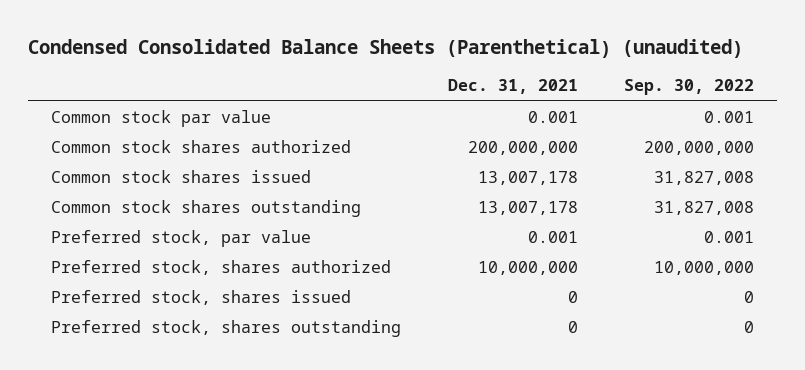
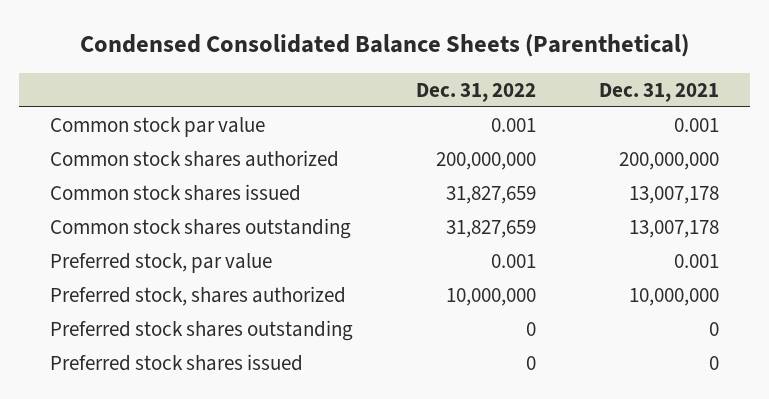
- Condensed Consolidated Balance Sheets (Parenthetical) (unaudited)
+ Condensed Consolidated Balance Sheets (Parenthetical)
- | Dec. 31, 2021 | Sep. 30, 2022
+ | Dec. 31, 2022 | Dec. 31, 2021
- Preferred stock, shares issued | 0 | 0
- Preferred stock, shares outstanding | 0 | 0
+ Preferred stock shares outstanding | 0 | 0
+ Preferred stock shares issued | 0 | 0

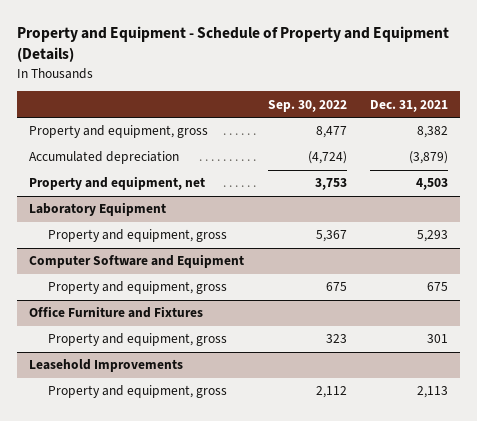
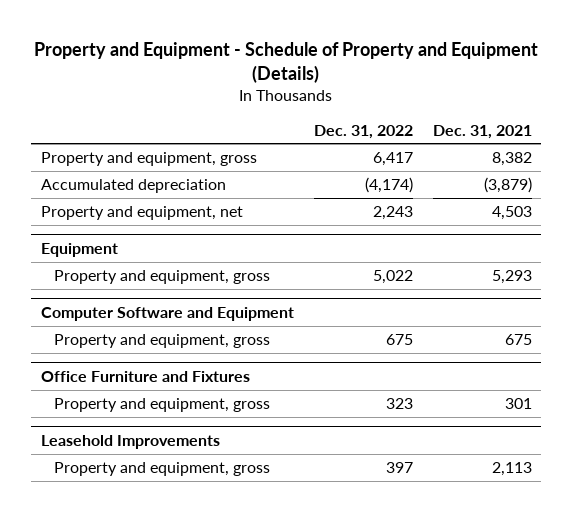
- | Sep. 30, 2022 | Dec. 31, 2021
+ | Dec. 31, 2022 | Dec. 31, 2021
- Laboratory Equipment
+ Equipment

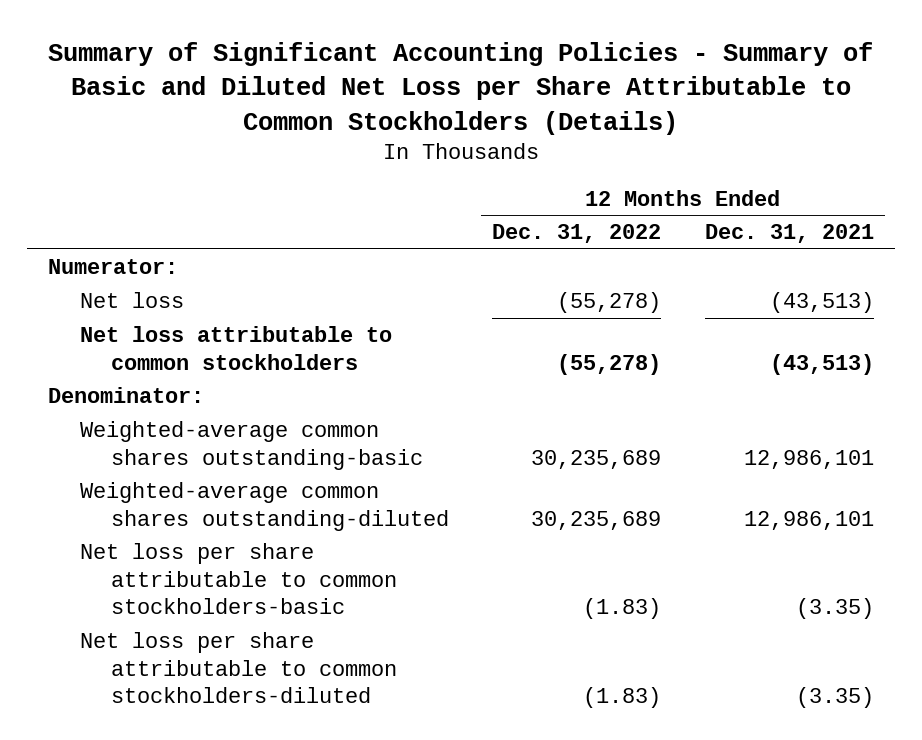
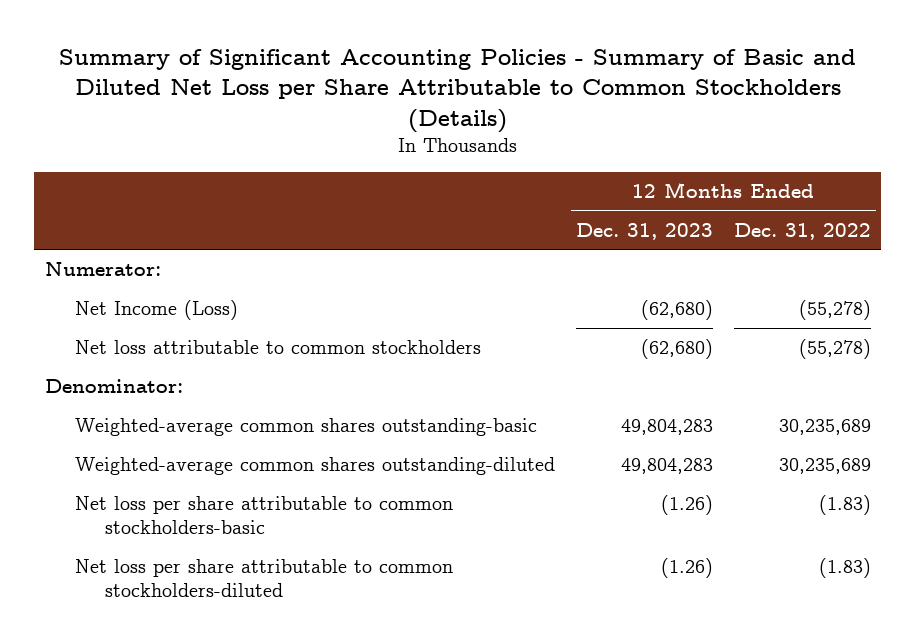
- | 12 Months Ended Dec. 31, 2022 | 12 Months Ended Dec. 31, 2021
+ | 12 Months Ended Dec. 31, 2023 | 12 Months Ended Dec. 31, 2022
- Net loss | (55,278) | (43,513)
+ Net Income (Loss) | (62,680) | (55,278)

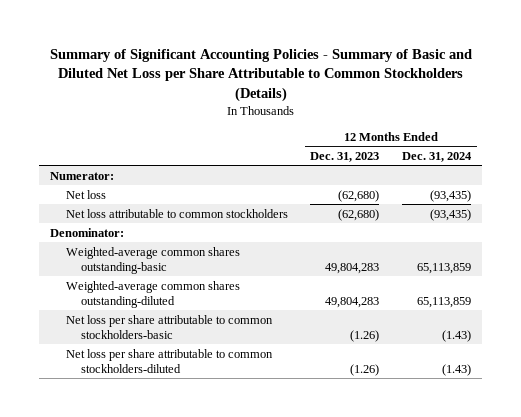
- | 12 Months Ended Dec. 31, 2023 | 12 Months Ended Dec. 31, 2022
+ | 12 Months Ended Dec. 31, 2023 | 12 Months Ended Dec. 31, 2024
- Net Income (Loss) | (62,680) | (55,278)
+ Net loss | (62,680) | (93,435)

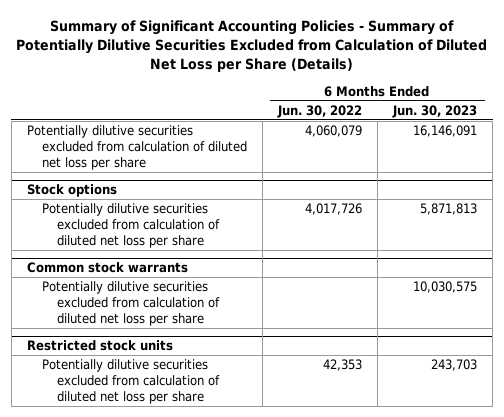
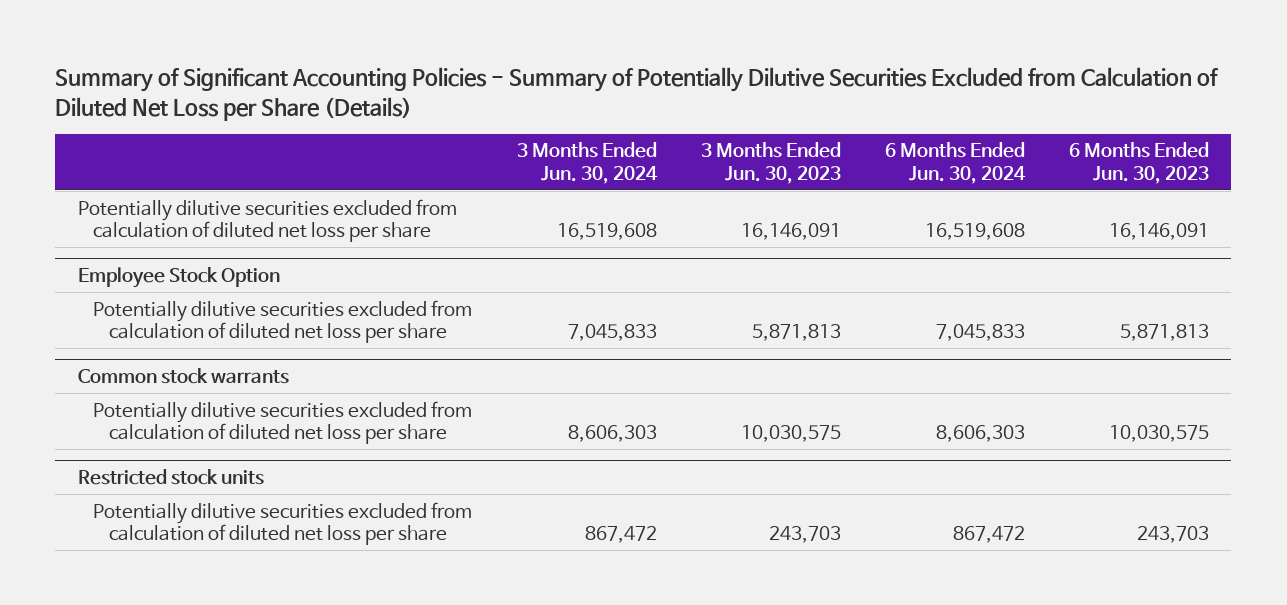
- | 6 Months Ended Jun. 30, 2022 | 6 Months Ended Jun. 30, 2023
+ | 3 Months Ended Jun. 30, 2024 | 3 Months Ended Jun. 30, 2023 | 6 Months Ended Jun. 30, 2024 | 6 Months Ended Jun. 30, 2023
- Stock options
+ Employee Stock Option

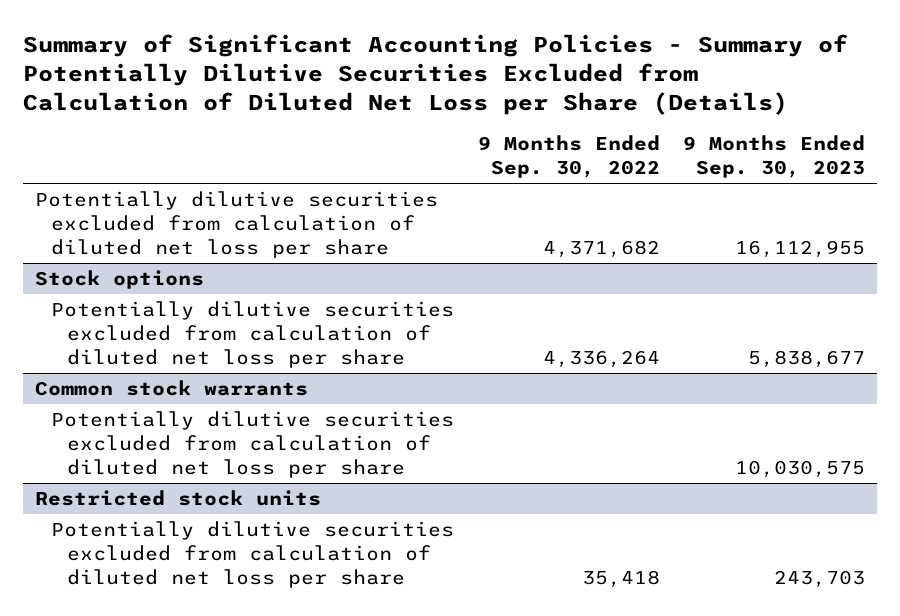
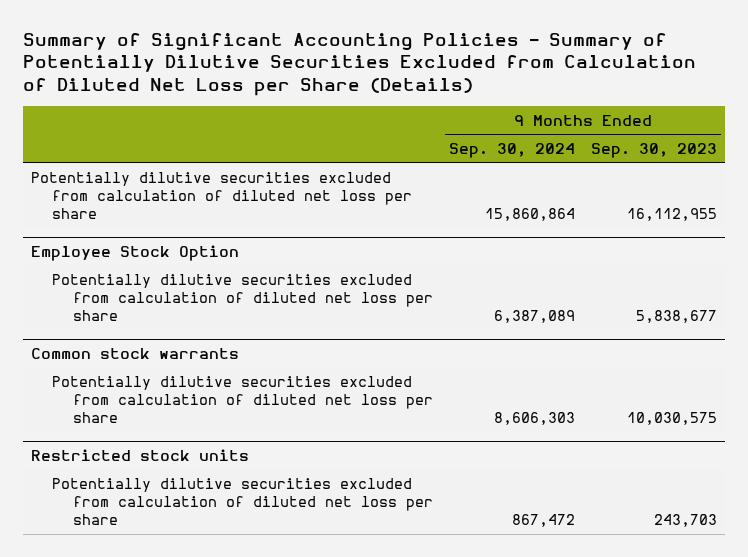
- | 9 Months Ended Sep. 30, 2022 | 9 Months Ended Sep. 30, 2023
+ | 9 Months Ended Sep. 30, 2024 | 9 Months Ended Sep. 30, 2023
- Stock options
+ Employee Stock Option

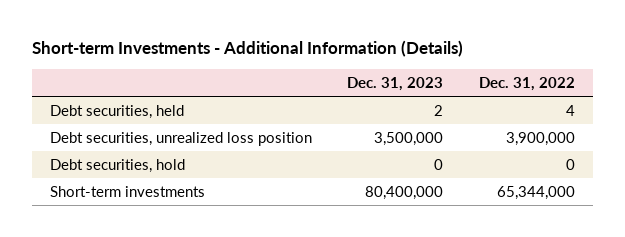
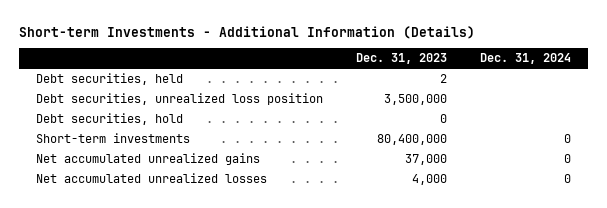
- | Dec. 31, 2023 | Dec. 31, 2022
+ | Dec. 31, 2023 | Dec. 31, 2024
+ Net accumulated unrealized gains | 37,000 | 0
+ Net accumulated unrealized losses | 4,000 | 0

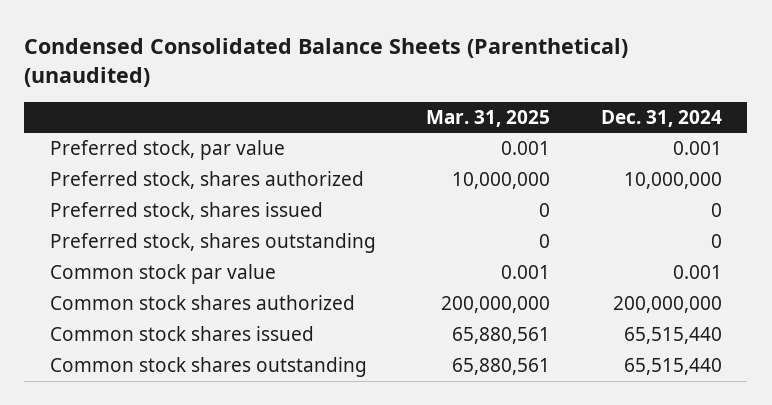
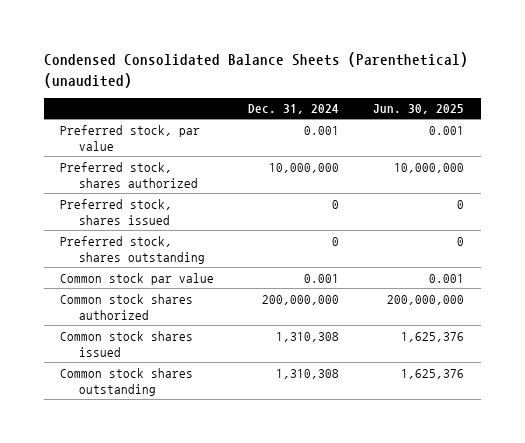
- | Mar. 31, 2025 | Dec. 31, 2024
+ | Dec. 31, 2024 | Jun. 30, 2025
- Common stock shares issued | 65,880,561 | 65,515,440
- Common stock shares outstanding | 65,880,561 | 65,515,440
+ Common stock shares issued | 1,310,308 | 1,625,376
+ Common stock shares outstanding | 1,310,308 | 1,625,376

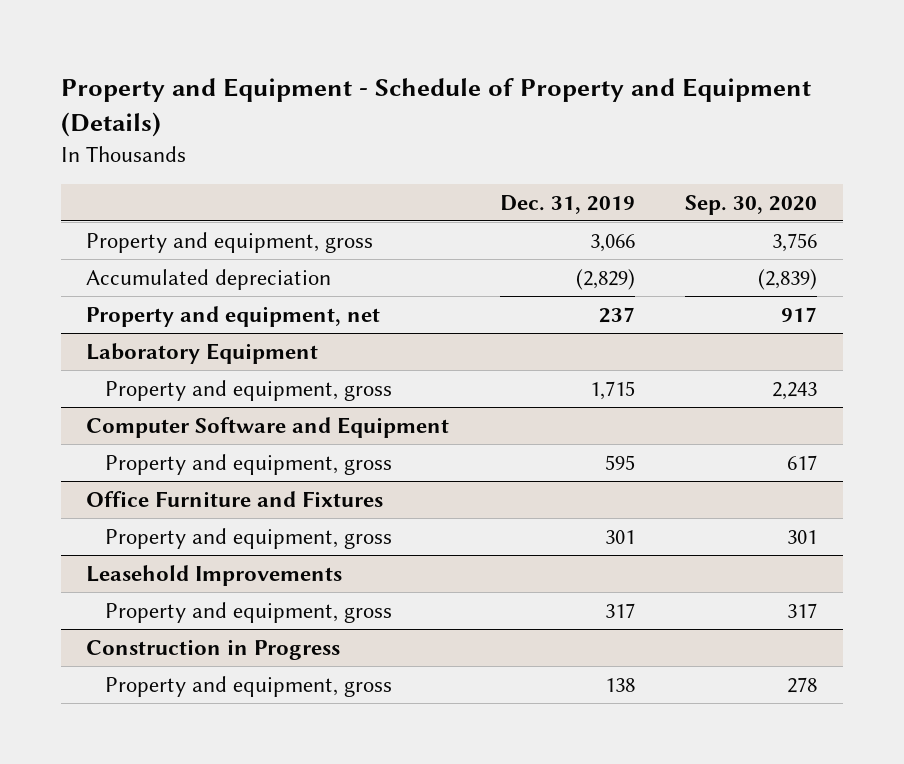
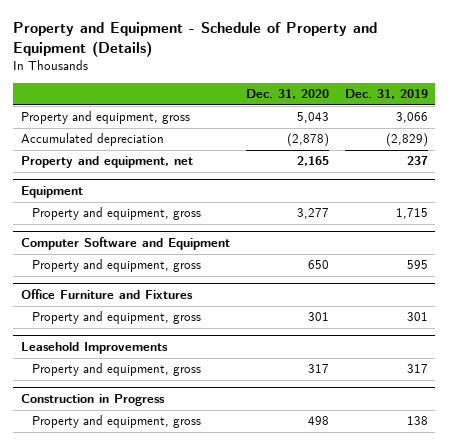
- | Dec. 31, 2019 | Sep. 30, 2020
+ | Dec. 31, 2020 | Dec. 31, 2019
- Laboratory Equipment
+ Equipment

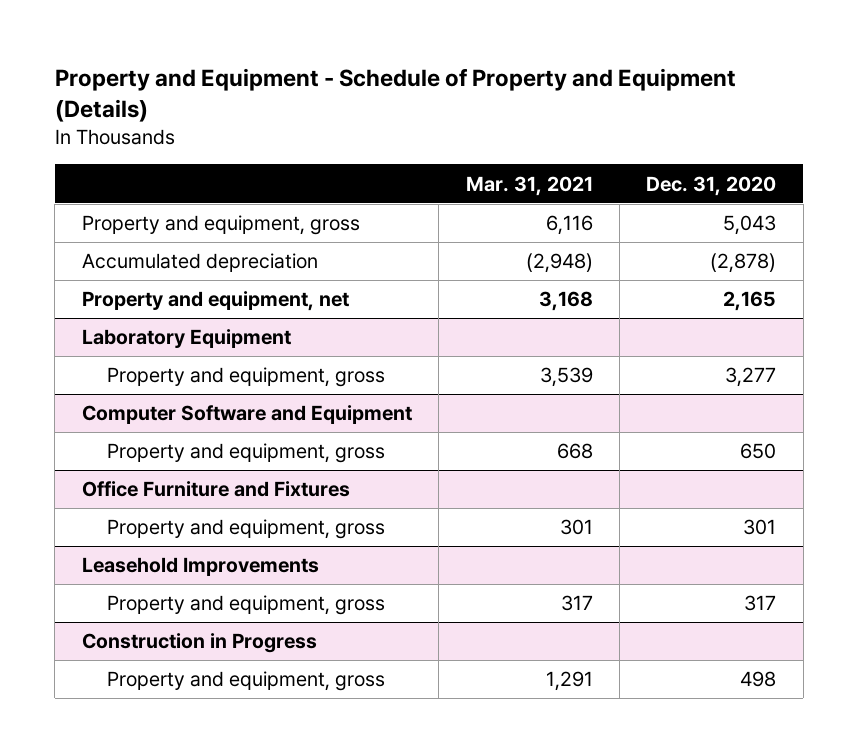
- | Dec. 31, 2020 | Dec. 31, 2019
+ | Mar. 31, 2021 | Dec. 31, 2020
- Equipment
+ Laboratory Equipment

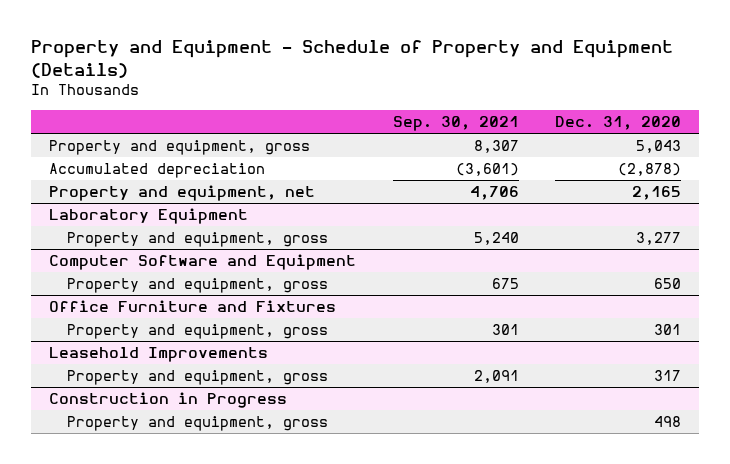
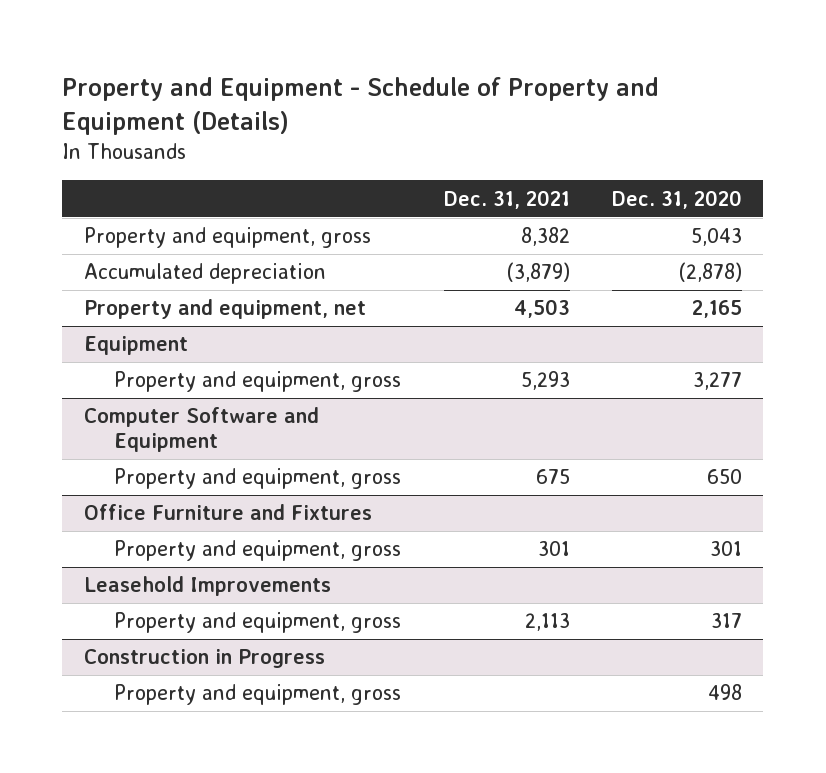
- | Sep. 30, 2021 | Dec. 31, 2020
+ | Dec. 31, 2021 | Dec. 31, 2020
- Laboratory Equipment
+ Equipment

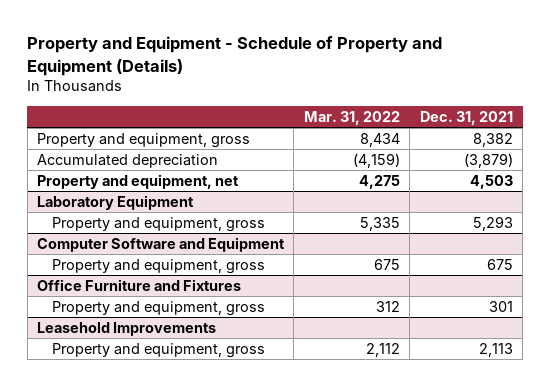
- | Dec. 31, 2021 | Dec. 31, 2020
+ | Mar. 31, 2022 | Dec. 31, 2021
- Equipment
+ Laboratory Equipment
- Construction in Progress
- Property and equipment, gross | | 498

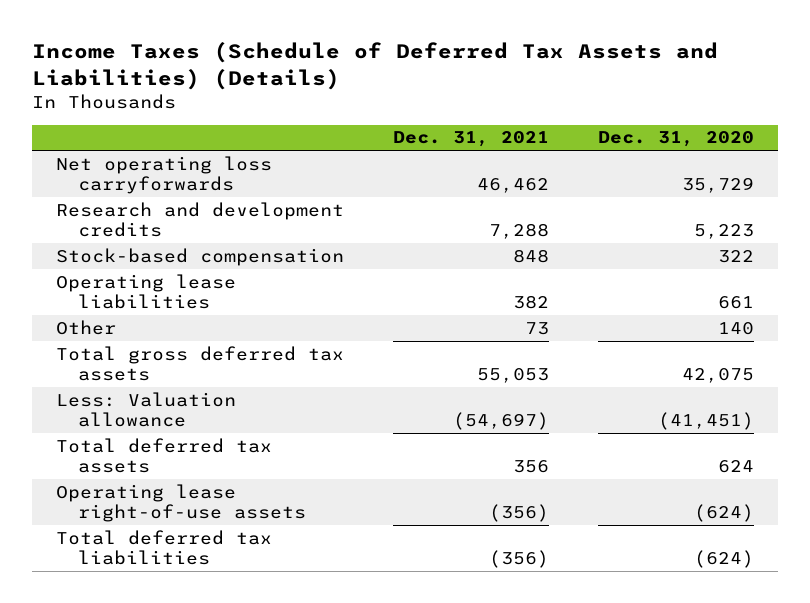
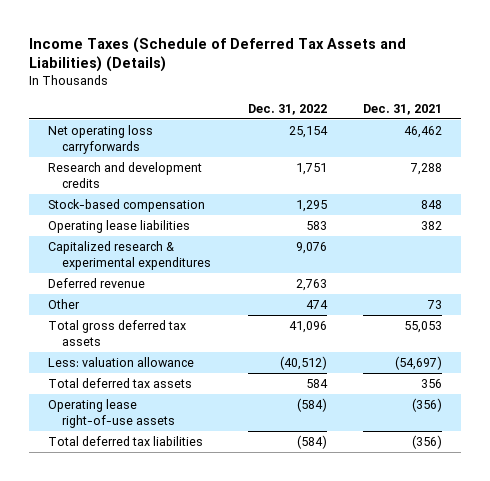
- | Dec. 31, 2021 | Dec. 31, 2020
+ | Dec. 31, 2022 | Dec. 31, 2021
+ Capitalized research & experimental expenditures | 9,076 |
+ Deferred revenue | 2,763 |
- Less: Valuation allowance | (54,697) | (41,451)
+ Less: valuation allowance | (40,512) | (54,697)

